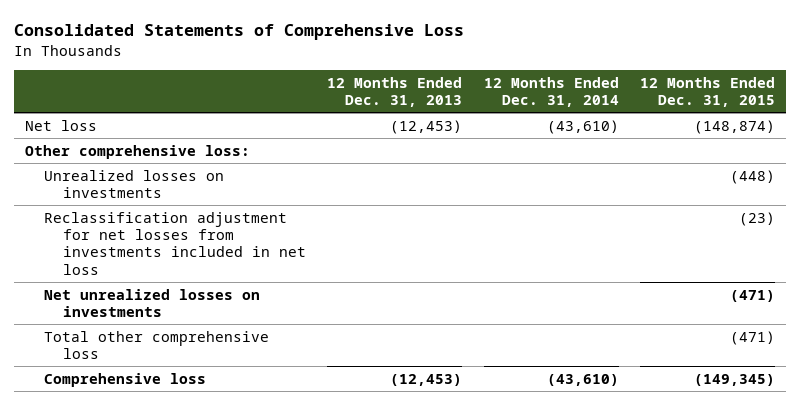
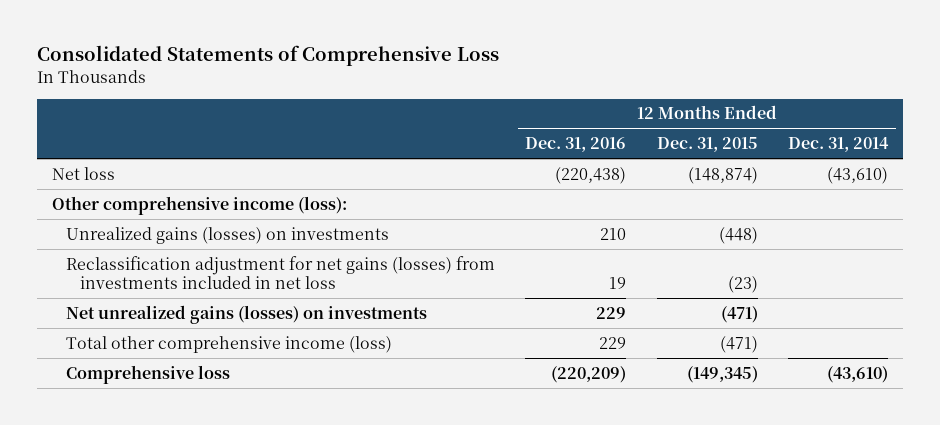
- | 12 Months Ended Dec. 31, 2013 | 12 Months Ended Dec. 31, 2014 | 12 Months Ended Dec. 31, 2015
+ | 12 Months Ended Dec. 31, 2016 | 12 Months Ended Dec. 31, 2015 | 12 Months Ended Dec. 31, 2014
- Other comprehensive loss:
- Unrealized losses on investments | | | (448)
- Reclassification adjustment for net losses from investments included in net loss | | | (23)
- Net unrealized losses on investments | | | (471)
- Total other comprehensive loss | | | (471)
+ Other comprehensive income (loss):
+ Unrealized gains (losses) on investments | 210 | (448) |
+ Reclassification adjustment for net gains (losses) from investments included in net loss | 19 | (23) |
+ Net unrealized gains (losses) on investments | 229 | (471) |
+ Total other comprehensive income (loss) | 229 | (471) |

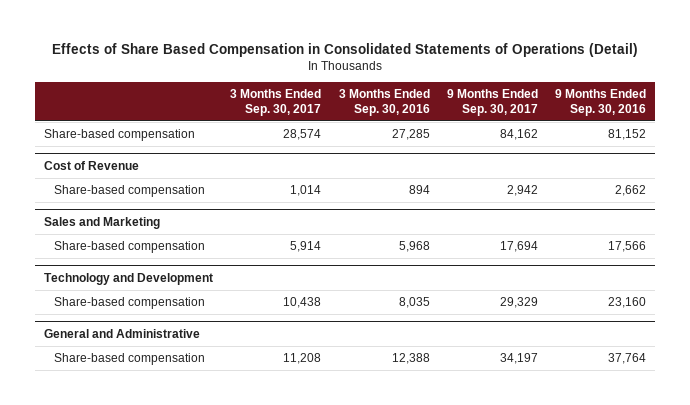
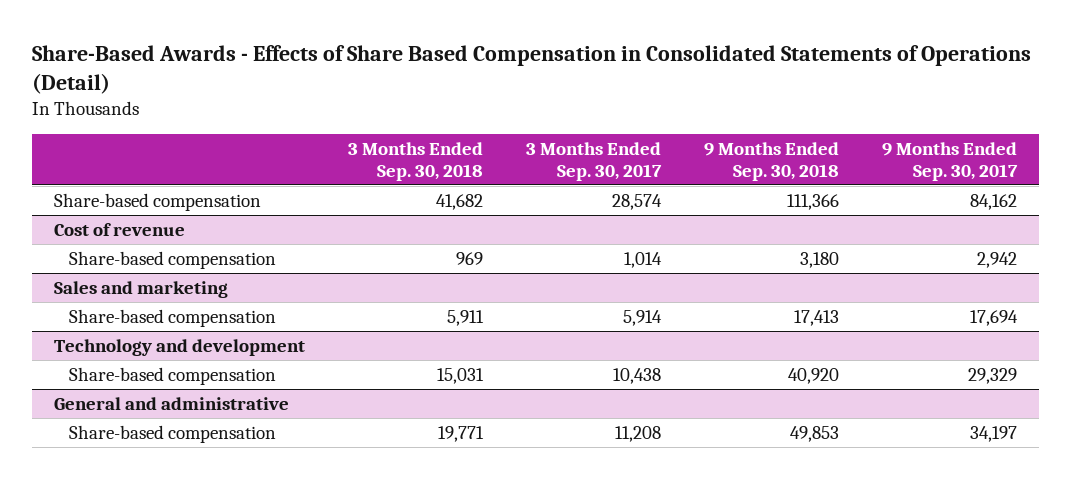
- Effects of Share Based Compensation in Consolidated Statements of Operations (Detail)
+ Share-Based Awards - Effects of Share Based Compensation in Consolidated Statements of Operations (Detail)
- | 3 Months Ended Sep. 30, 2017 | 3 Months Ended Sep. 30, 2016 | 9 Months Ended Sep. 30, 2017 | 9 Months Ended Sep. 30, 2016
+ | 3 Months Ended Sep. 30, 2018 | 3 Months Ended Sep. 30, 2017 | 9 Months Ended Sep. 30, 2018 | 9 Months Ended Sep. 30, 2017
- Cost of Revenue
+ Cost of revenue
- Sales and Marketing
+ Sales and marketing
- Technology and Development
+ Technology and development
- General and Administrative
+ General and administrative

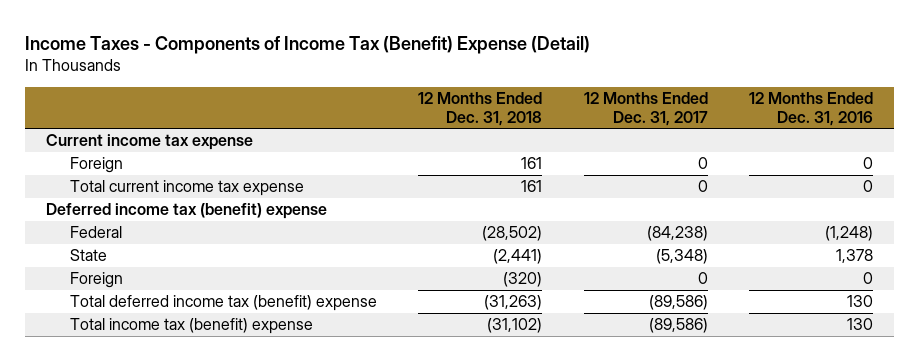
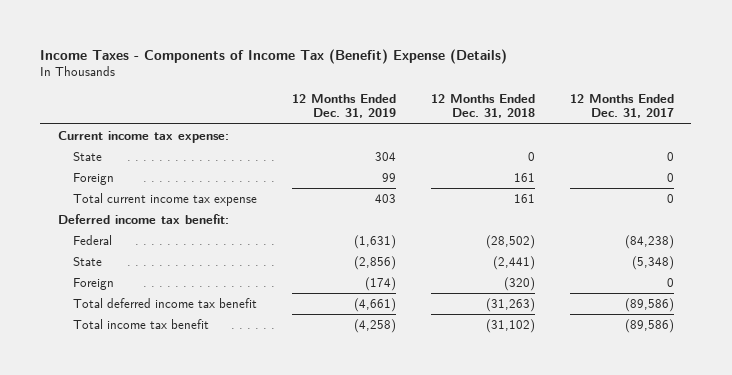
- Income Taxes - Components of Income Tax (Benefit) Expense (Detail)
+ Income Taxes - Components of Income Tax (Benefit) Expense (Details)
- | 12 Months Ended Dec. 31, 2018 | 12 Months Ended Dec. 31, 2017 | 12 Months Ended Dec. 31, 2016
+ | 12 Months Ended Dec. 31, 2019 | 12 Months Ended Dec. 31, 2018 | 12 Months Ended Dec. 31, 2017
- Current income tax expense
+ Current income tax expense:
+ State | 304 | 0 | 0
- Deferred income tax (benefit) expense
+ Deferred income tax benefit:
- Total deferred income tax (benefit) expense | (31,263) | (89,586) | 130
- Total income tax (benefit) expense | (31,102) | (89,586) | 130
+ Total deferred income tax benefit | (4,661) | (31,263) | (89,586)
+ Total income tax benefit | (4,258) | (31,102) | (89,586)

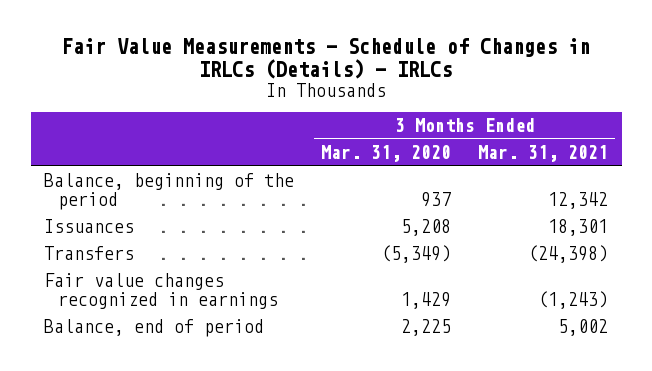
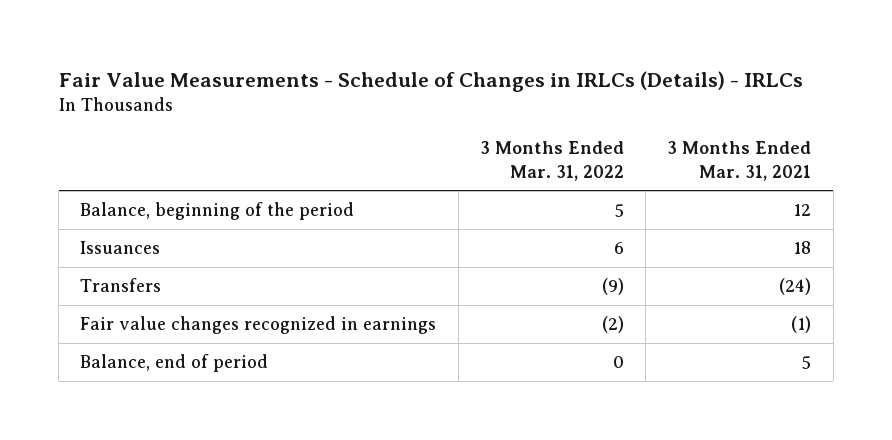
- | 3 Months Ended Mar. 31, 2020 | 3 Months Ended Mar. 31, 2021
+ | 3 Months Ended Mar. 31, 2022 | 3 Months Ended Mar. 31, 2021
- Balance, beginning of the period | 937 | 12,342
- Issuances | 5,208 | 18,301
- Transfers | (5,349) | (24,398)
- Fair value changes recognized in earnings | 1,429 | (1,243)
- Balance, end of period | 2,225 | 5,002
+ Balance, beginning of the period | 5 | 12
+ Issuances | 6 | 18
+ Transfers | (9) | (24)
+ Fair value changes recognized in earnings | (2) | (1)
+ Balance, end of period | 0 | 5

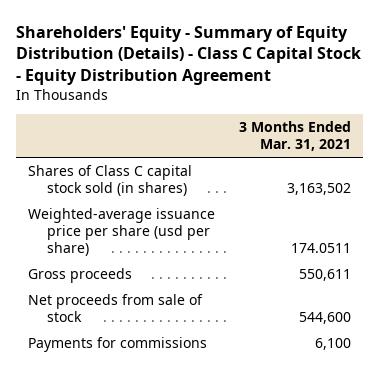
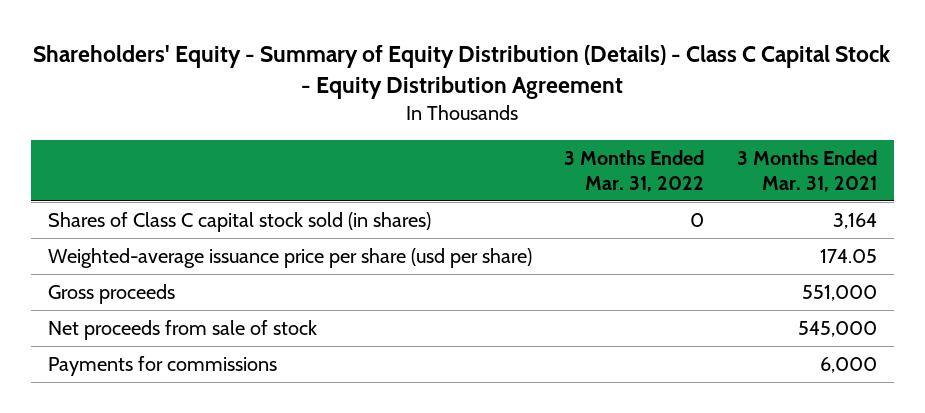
- | 3 Months Ended Mar. 31, 2021
+ | 3 Months Ended Mar. 31, 2022 | 3 Months Ended Mar. 31, 2021
- Shares of Class C capital stock sold (in shares) | 3,163,502
- Weighted-average issuance price per share (usd per share) | 174.0511
- Gross proceeds | 550,611
- Net proceeds from sale of stock | 544,600
- Payments for commissions | 6,100
+ Shares of Class C capital stock sold (in shares) | 0 | 3,164
+ Weighted-average issuance price per share (usd per share) | | 174.05
+ Gross proceeds | | 551,000
+ Net proceeds from sale of stock | | 545,000
+ Payments for commissions | | 6,000

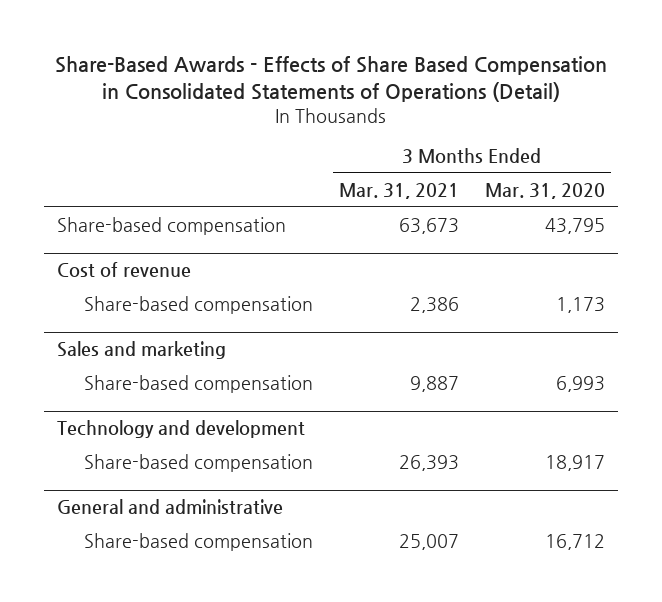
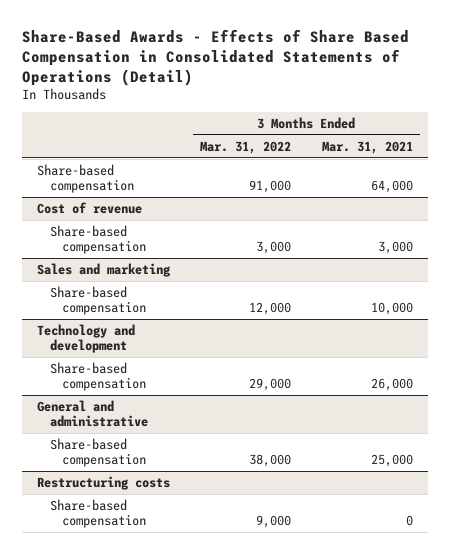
- | 3 Months Ended Mar. 31, 2021 | 3 Months Ended Mar. 31, 2020
+ | 3 Months Ended Mar. 31, 2022 | 3 Months Ended Mar. 31, 2021
- Share-based compensation | 63,673 | 43,795
+ Share-based compensation | 91,000 | 64,000
@ Cost of revenue
- Share-based compensation | 2,386 | 1,173
+ Share-based compensation | 3,000 | 3,000
@ Sales and marketing
- Share-based compensation | 9,887 | 6,993
+ Share-based compensation | 12,000 | 10,000
@ Technology and development
- Share-based compensation | 26,393 | 18,917
+ Share-based compensation | 29,000 | 26,000
@ General and administrative
- Share-based compensation | 25,007 | 16,712
+ Share-based compensation | 38,000 | 25,000
+ Restructuring costs
+ Share-based compensation | 9,000 | 0

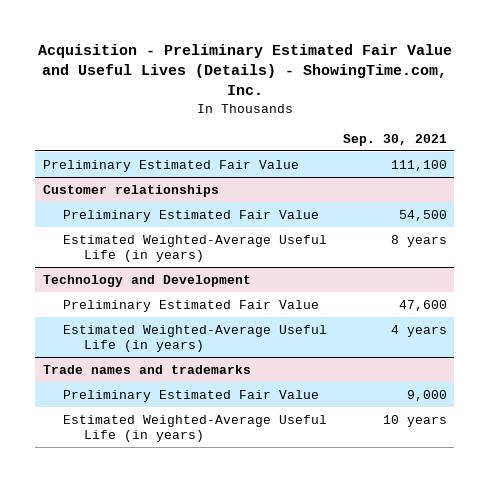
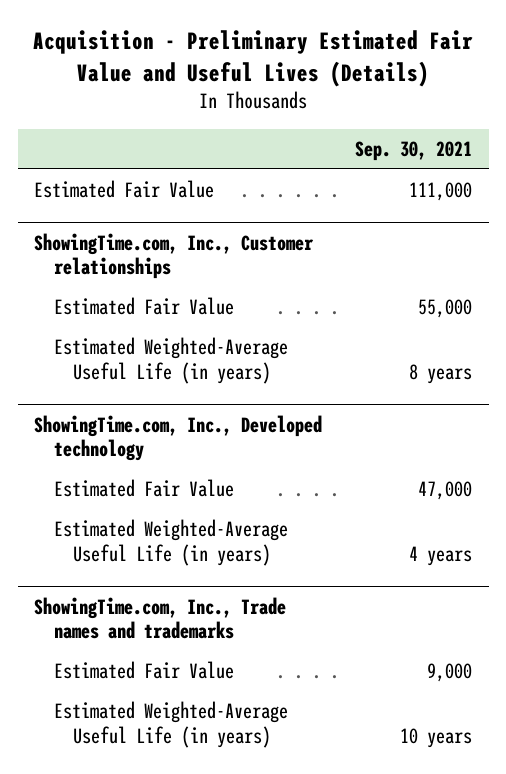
- Acquisition - Preliminary Estimated Fair Value and Useful Lives (Details) - ShowingTime.com, Inc.
+ Acquisition - Preliminary Estimated Fair Value and Useful Lives (Details)
- Preliminary Estimated Fair Value | 111,100
- Customer relationships
- Preliminary Estimated Fair Value | 54,500
+ Estimated Fair Value | 111,000
+ ShowingTime.com, Inc., Customer relationships
+ Estimated Fair Value | 55,000
- Technology and Development
- Preliminary Estimated Fair Value | 47,600
+ ShowingTime.com, Inc., Developed technology
+ Estimated Fair Value | 47,000
- Trade names and trademarks
- Preliminary Estimated Fair Value | 9,000
+ ShowingTime.com, Inc., Trade names and trademarks
+ Estimated Fair Value | 9,000

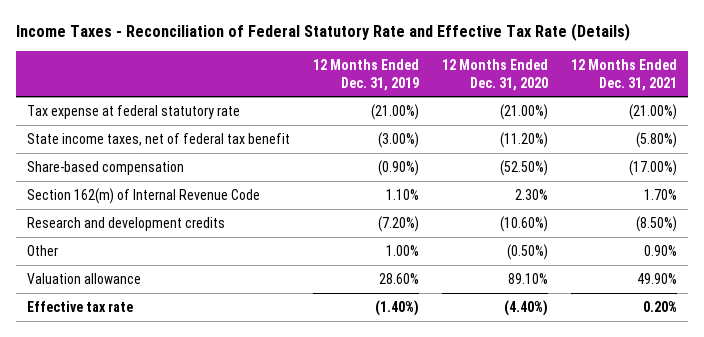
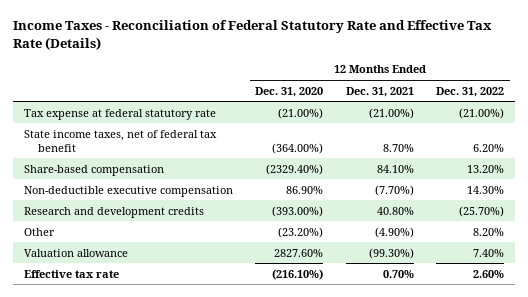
- | 12 Months Ended Dec. 31, 2019 | 12 Months Ended Dec. 31, 2020 | 12 Months Ended Dec. 31, 2021
+ | 12 Months Ended Dec. 31, 2020 | 12 Months Ended Dec. 31, 2021 | 12 Months Ended Dec. 31, 2022
- State income taxes, net of federal tax benefit | (3.00%) | (11.20%) | (5.80%)
- Share-based compensation | (0.90%) | (52.50%) | (17.00%)
- Section 162(m) of Internal Revenue Code | 1.10% | 2.30% | 1.70%
- Research and development credits | (7.20%) | (10.60%) | (8.50%)
- Other | 1.00% | (0.50%) | 0.90%
- Valuation allowance | 28.60% | 89.10% | 49.90%
- Effective tax rate | (1.40%) | (4.40%) | 0.20%
+ State income taxes, net of federal tax benefit | (364.00%) | 8.70% | 6.20%
+ Share-based compensation | (2329.40%) | 84.10% | 13.20%
+ Non-deductible executive compensation | 86.90% | (7.70%) | 14.30%
+ Research and development credits | (393.00%) | 40.80% | (25.70%)
+ Other | (23.20%) | (4.90%) | 8.20%
+ Valuation allowance | 2827.60% | (99.30%) | 7.40%
+ Effective tax rate | (216.10%) | 0.70% | 2.60%

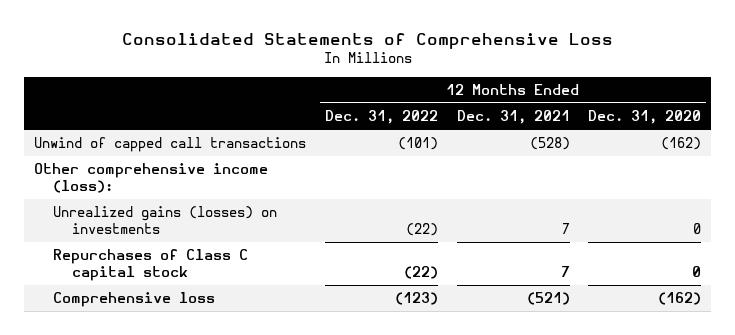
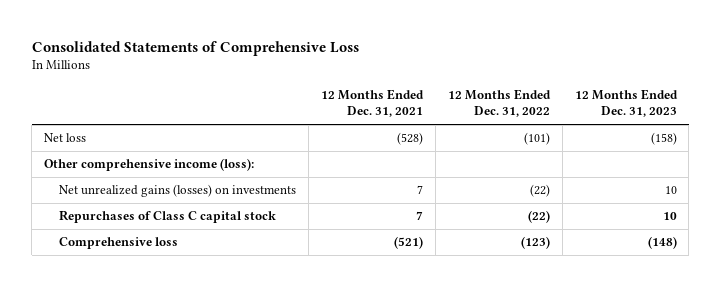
- | 12 Months Ended Dec. 31, 2022 | 12 Months Ended Dec. 31, 2021 | 12 Months Ended Dec. 31, 2020
+ | 12 Months Ended Dec. 31, 2021 | 12 Months Ended Dec. 31, 2022 | 12 Months Ended Dec. 31, 2023
- Unwind of capped call transactions | (101) | (528) | (162)
+ Net loss | (528) | (101) | (158)
- Unrealized gains (losses) on investments | (22) | 7 | 0
+ Net unrealized gains (losses) on investments | 7 | (22) | 10

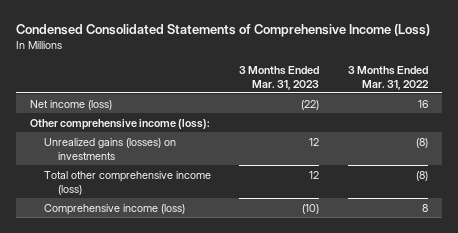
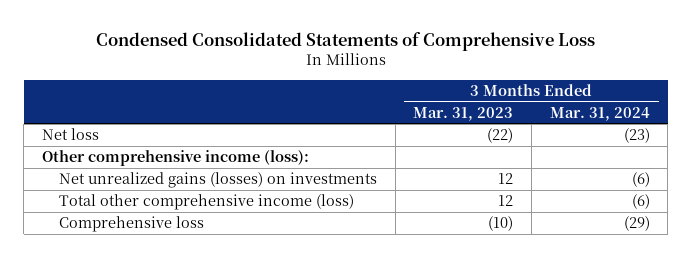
- Condensed Consolidated Statements of Comprehensive Income (Loss)
+ Condensed Consolidated Statements of Comprehensive Loss
- | 3 Months Ended Mar. 31, 2023 | 3 Months Ended Mar. 31, 2022
+ | 3 Months Ended Mar. 31, 2023 | 3 Months Ended Mar. 31, 2024
- Net income (loss) | (22) | 16
+ Net loss | (22) | (23)
- Unrealized gains (losses) on investments | 12 | (8)
+ Net unrealized gains (losses) on investments | 12 | (6)
- Comprehensive income (loss) | (10) | 8
+ Comprehensive loss | (10) | (29)

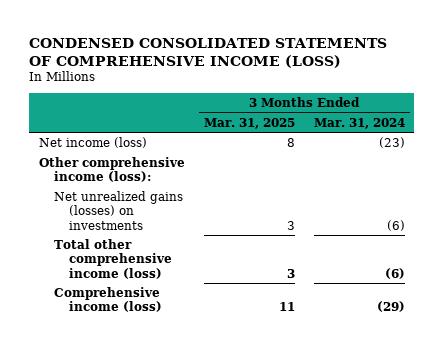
- Condensed Consolidated Statements of Comprehensive Loss
+ CONDENSED CONSOLIDATED STATEMENTS OF COMPREHENSIVE INCOME (LOSS)
- | 3 Months Ended Mar. 31, 2023 | 3 Months Ended Mar. 31, 2024
+ | 3 Months Ended Mar. 31, 2025 | 3 Months Ended Mar. 31, 2024
- Net loss | (22) | (23)
+ Net income (loss) | 8 | (23)
- Comprehensive loss | (10) | (29)
+ Comprehensive income (loss) | 11 | (29)

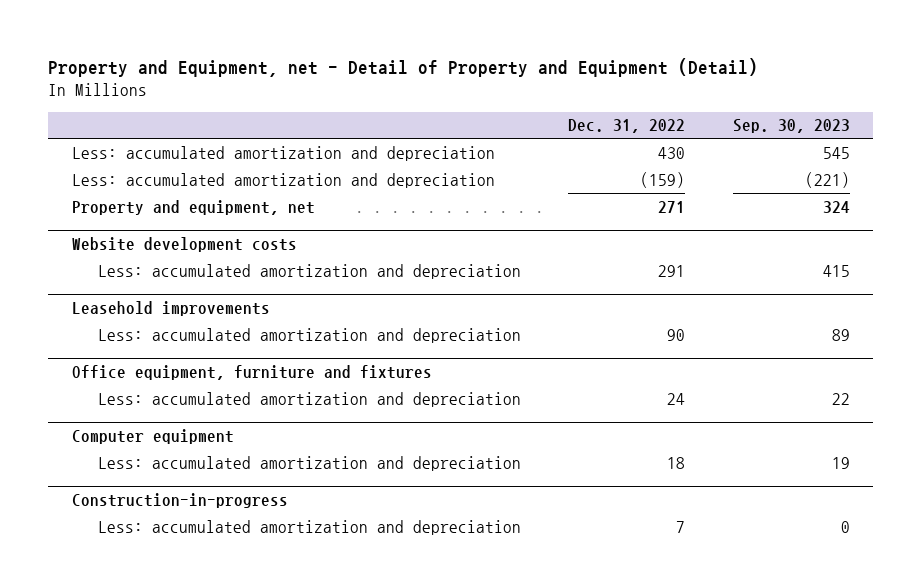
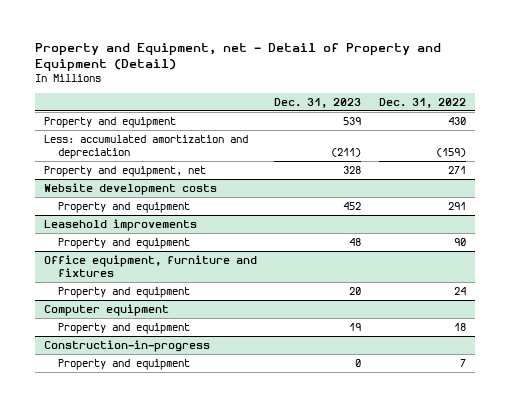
- | Dec. 31, 2022 | Sep. 30, 2023
+ | Dec. 31, 2023 | Dec. 31, 2022
- Less: accumulated amortization and depreciation | 430 | 545
+ Property and equipment | 539 | 430
@ Website development costs
- Less: accumulated amortization and depreciation | 291 | 415
+ Property and equipment | 452 | 291
@ Leasehold improvements
- Less: accumulated amortization and depreciation | 90 | 89
+ Property and equipment | 48 | 90
@ Office equipment, furniture and fixtures
- Less: accumulated amortization and depreciation | 24 | 22
+ Property and equipment | 20 | 24
@ Computer equipment
- Less: accumulated amortization and depreciation | 18 | 19
+ Property and equipment | 19 | 18
@ Construction-in-progress
- Less: accumulated amortization and depreciation | 7 | 0
+ Property and equipment | 0 | 7

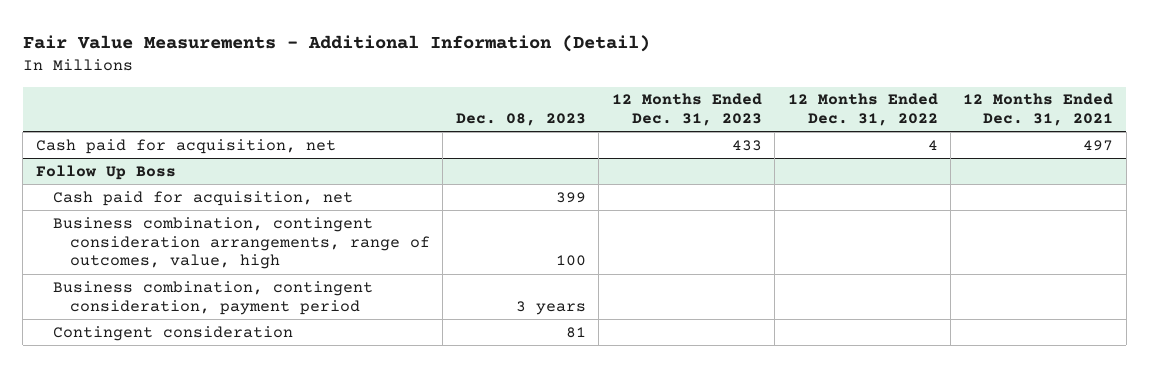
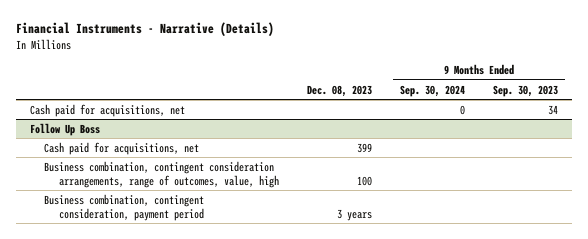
- Fair Value Measurements - Additional Information (Detail)
+ Financial Instruments - Narrative (Details)
- | Dec. 08, 2023 | 12 Months Ended Dec. 31, 2023 | 12 Months Ended Dec. 31, 2022 | 12 Months Ended Dec. 31, 2021
+ | Dec. 08, 2023 | 9 Months Ended Sep. 30, 2024 | 9 Months Ended Sep. 30, 2023
- Cash paid for acquisition, net | | 433 | 4 | 497
+ Cash paid for acquisitions, net | | 0 | 34
@ Follow Up Boss
- Cash paid for acquisition, net | 399 | | |
+ Cash paid for acquisitions, net | 399 | |
- Contingent consideration | 81 | | |

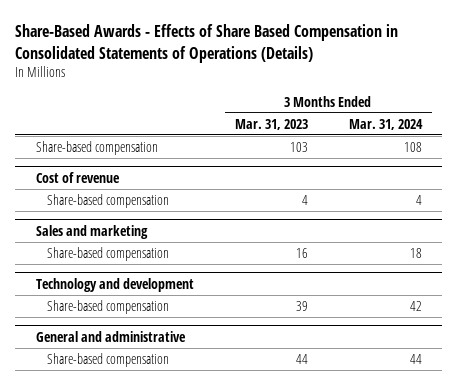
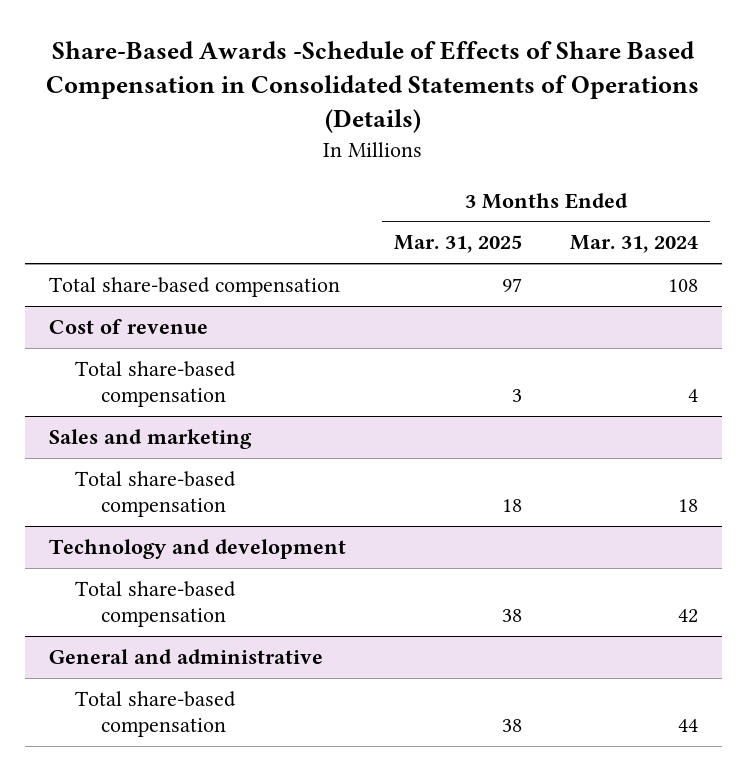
- Share-Based Awards - Effects of Share Based Compensation in Consolidated Statements of Operations (Details)
+ Share-Based Awards -Schedule of Effects of Share Based Compensation in Consolidated Statements of Operations (Details)
- | 3 Months Ended Mar. 31, 2023 | 3 Months Ended Mar. 31, 2024
+ | 3 Months Ended Mar. 31, 2025 | 3 Months Ended Mar. 31, 2024
- Share-based compensation | 103 | 108
+ Total share-based compensation | 97 | 108
@ Cost of revenue
- Share-based compensation | 4 | 4
+ Total share-based compensation | 3 | 4
@ Sales and marketing
- Share-based compensation | 16 | 18
+ Total share-based compensation | 18 | 18
@ Technology and development
- Share-based compensation | 39 | 42
+ Total share-based compensation | 38 | 42
@ General and administrative
- Share-based compensation | 44 | 44
+ Total share-based compensation | 38 | 44

